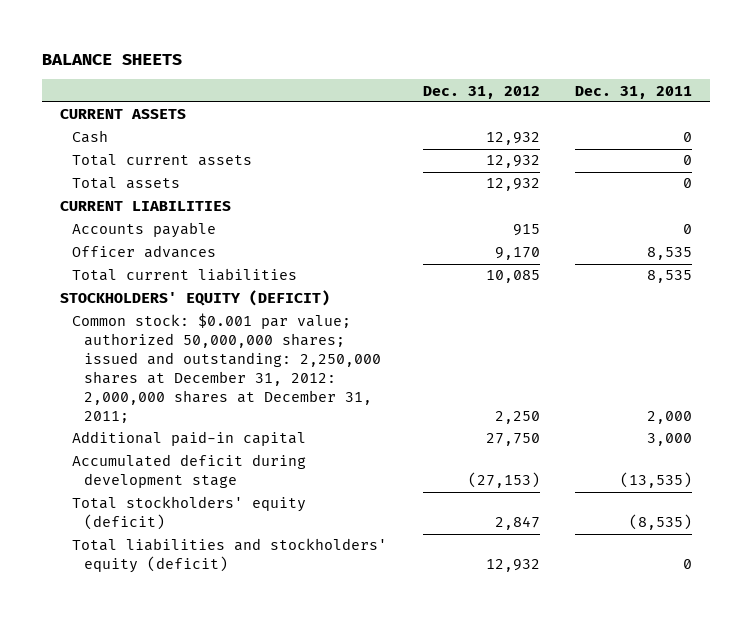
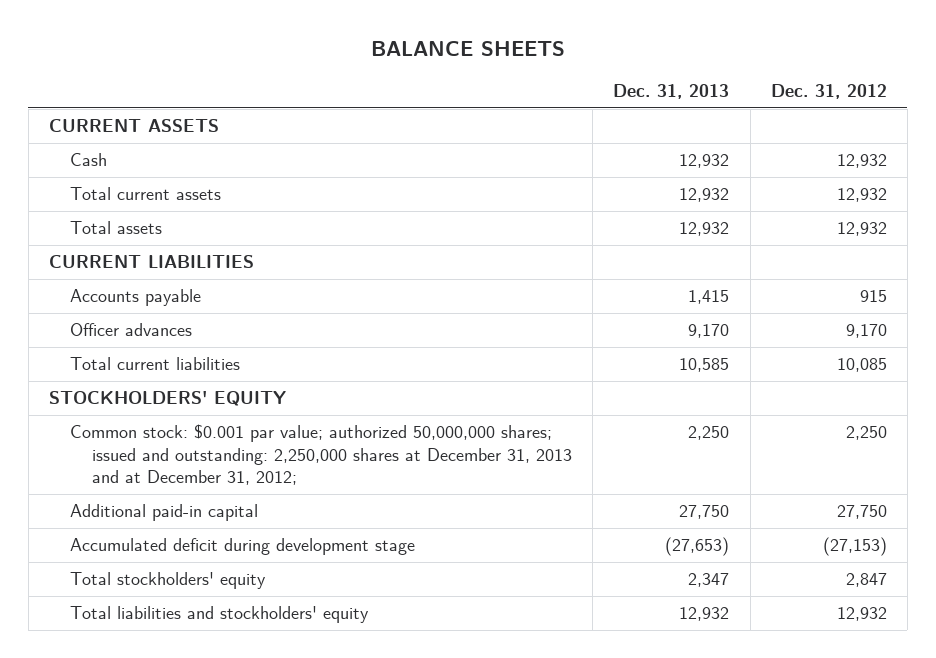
- | Dec. 31, 2012 | Dec. 31, 2011
+ | Dec. 31, 2013 | Dec. 31, 2012
- STOCKHOLDERS' EQUITY (DEFICIT)
- Common stock: $0.001 par value; authorized 50,000,000 shares; issued and outstanding: 2,250,000 shares at December 31, 2012: 2,000,000 shares at December 31, 2011; | 2,250 | 2,000
+ STOCKHOLDERS' EQUITY
+ Common stock: $0.001 par value; authorized 50,000,000 shares; issued and outstanding: 2,250,000 shares at December 31, 2013 and at December 31, 2012; | 2,250 | 2,250
- Total stockholders' equity (deficit) | 2,847 | (8,535)
- Total liabilities and stockholders' equity (deficit) | 12,932 | 0
+ Total stockholders' equity | 2,347 | 2,847
+ Total liabilities and stockholders' equity | 12,932 | 12,932

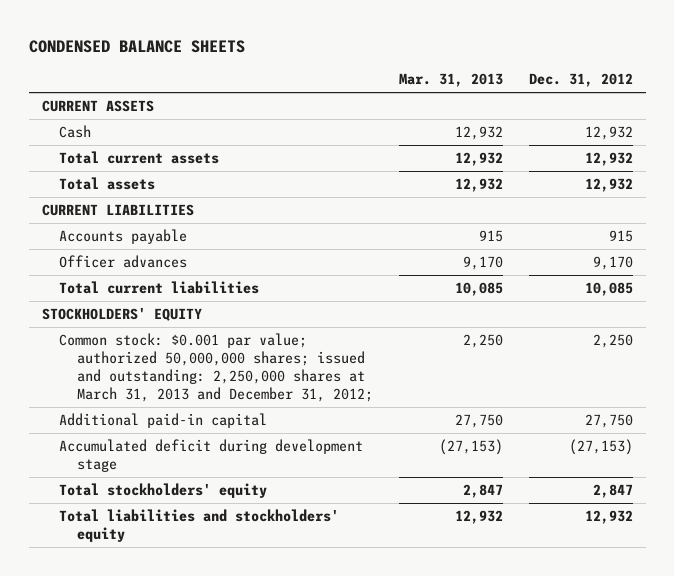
- BALANCE SHEETS
+ CONDENSED BALANCE SHEETS
- | Dec. 31, 2013 | Dec. 31, 2012
+ | Mar. 31, 2013 | Dec. 31, 2012
- Common stock: $0.001 par value; authorized 50,000,000 shares; issued and outstanding: 2,250,000 shares at December 31, 2013 and at December 31, 2012; | 2,250 | 2,250
+ Common stock: $0.001 par value; authorized 50,000,000 shares; issued and outstanding: 2,250,000 shares at March 31, 2013 and December 31, 2012; | 2,250 | 2,250

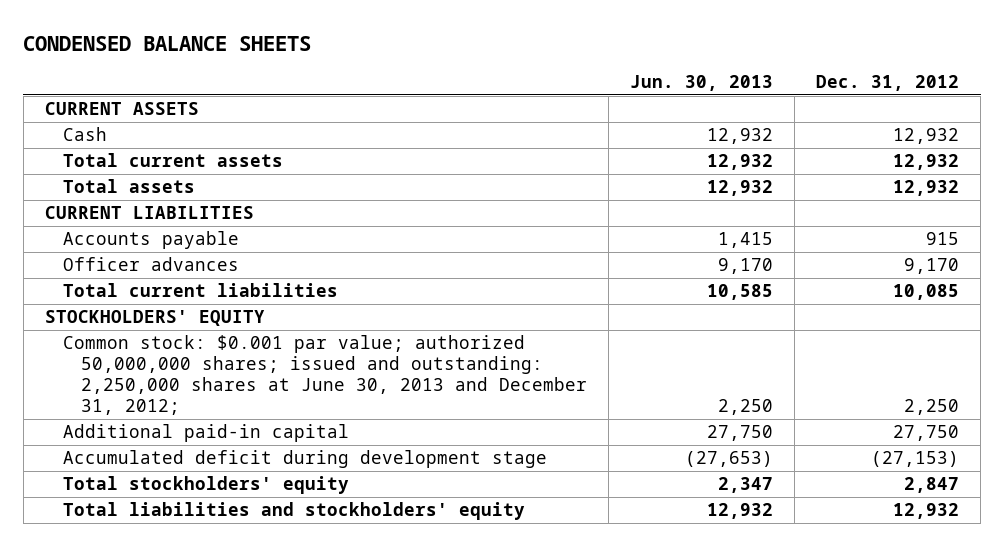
- | Mar. 31, 2013 | Dec. 31, 2012
+ | Jun. 30, 2013 | Dec. 31, 2012
- Common stock: $0.001 par value; authorized 50,000,000 shares; issued and outstanding: 2,250,000 shares at March 31, 2013 and December 31, 2012; | 2,250 | 2,250
+ Common stock: $0.001 par value; authorized 50,000,000 shares; issued and outstanding: 2,250,000 shares at June 30, 2013 and December 31, 2012; | 2,250 | 2,250

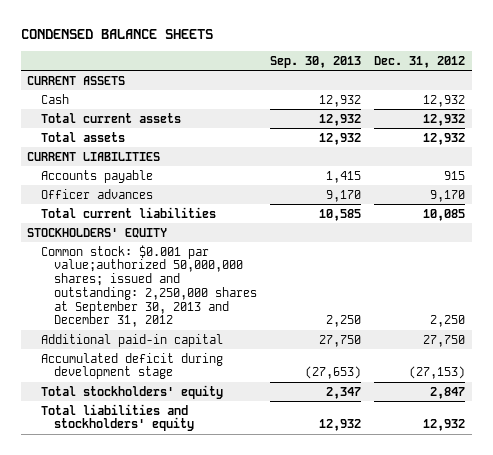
- | Jun. 30, 2013 | Dec. 31, 2012
+ | Sep. 30, 2013 | Dec. 31, 2012
- Common stock: $0.001 par value; authorized 50,000,000 shares; issued and outstanding: 2,250,000 shares at June 30, 2013 and December 31, 2012; | 2,250 | 2,250
+ Common stock: $0.001 par value;authorized 50,000,000 shares; issued and outstanding: 2,250,000 shares at September 30, 2013 and December 31, 2012 | 2,250 | 2,250

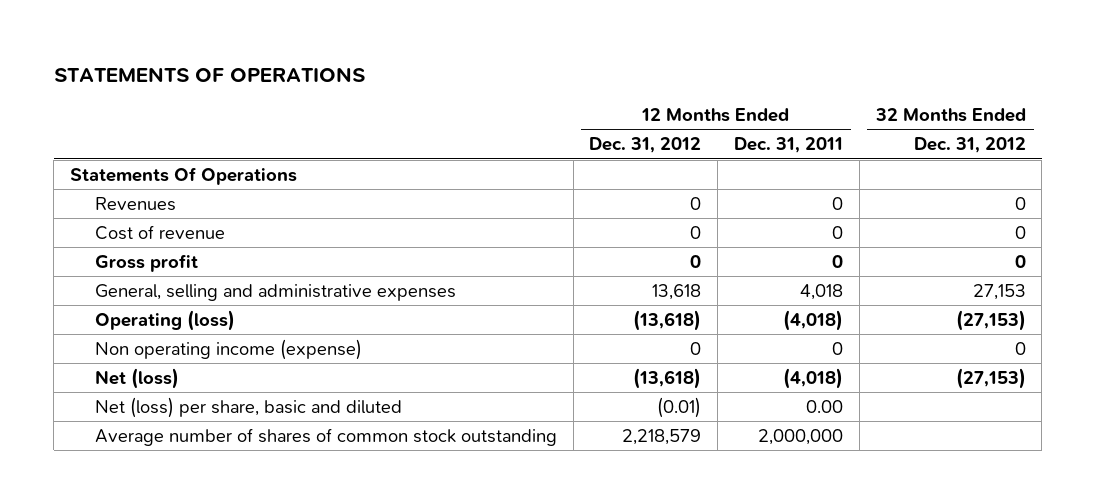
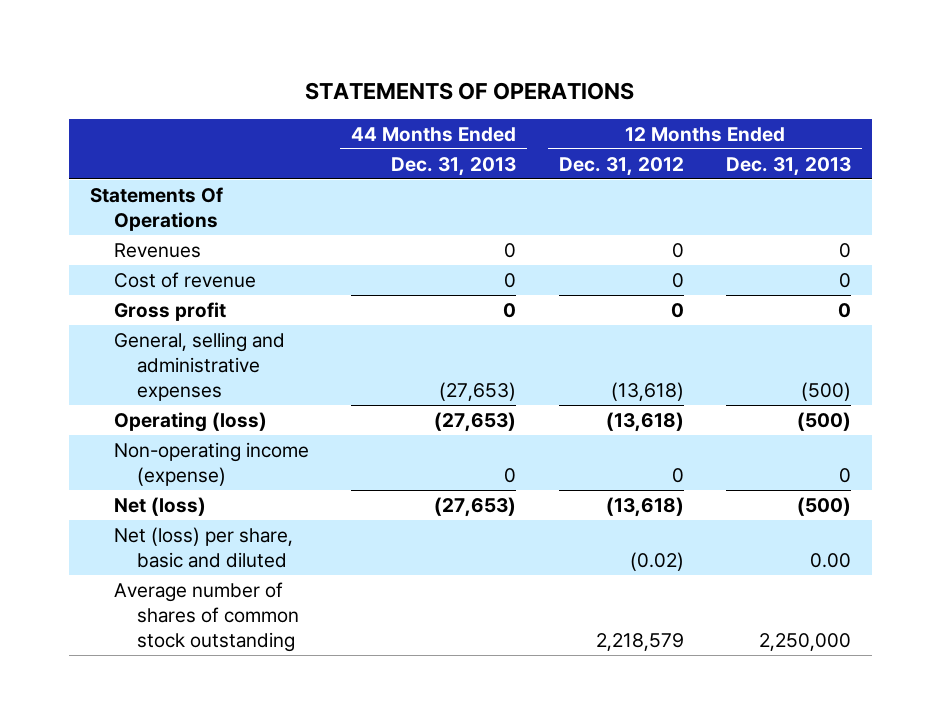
- | 12 Months Ended Dec. 31, 2012 | 12 Months Ended Dec. 31, 2011 | 32 Months Ended Dec. 31, 2012
+ | 44 Months Ended Dec. 31, 2013 | 12 Months Ended Dec. 31, 2012 | 12 Months Ended Dec. 31, 2013
- General, selling and administrative expenses | 13,618 | 4,018 | 27,153
+ General, selling and administrative expenses | (27,653) | (13,618) | (500)
- Non operating income (expense) | 0 | 0 | 0
+ Non-operating income (expense) | 0 | 0 | 0
- Net (loss) per share, basic and diluted | (0.01) | 0.00 |
+ Net (loss) per share, basic and diluted | | (0.02) | 0.00

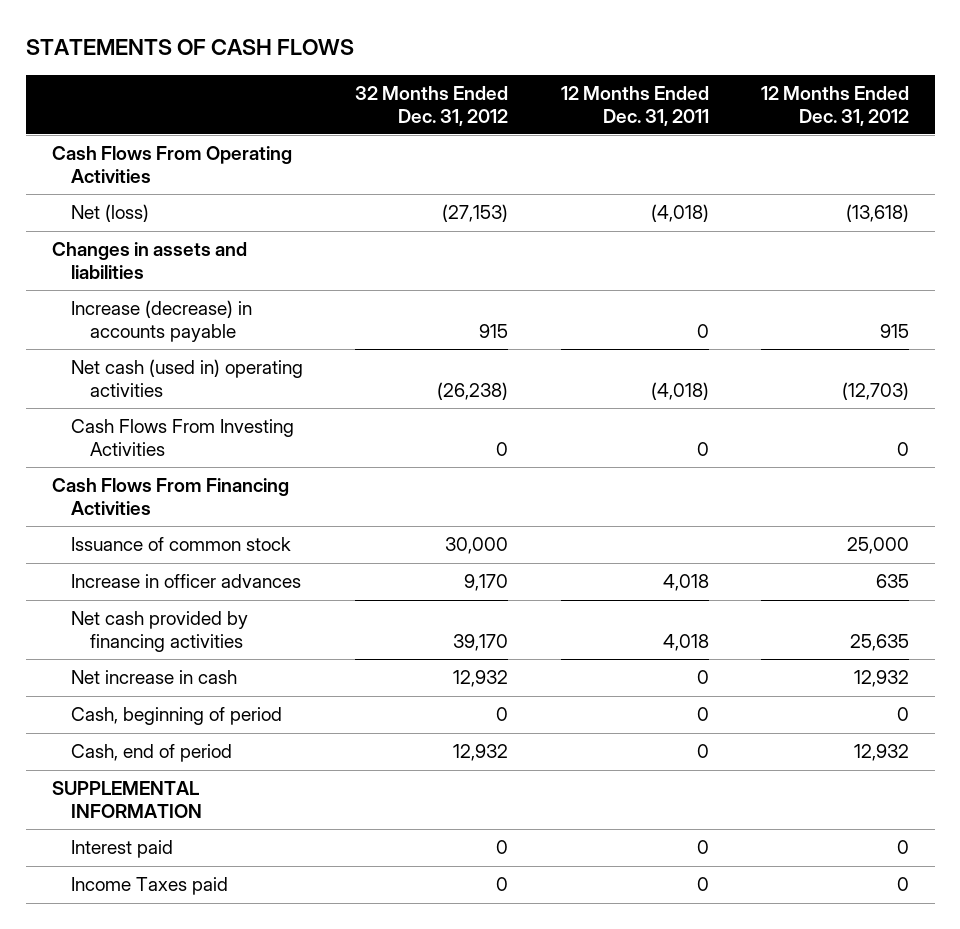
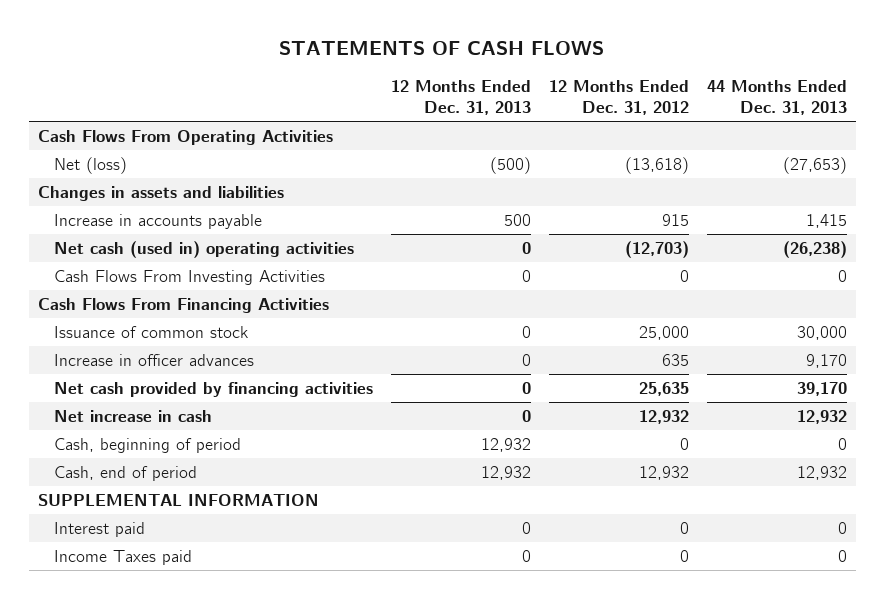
- | 32 Months Ended Dec. 31, 2012 | 12 Months Ended Dec. 31, 2011 | 12 Months Ended Dec. 31, 2012
+ | 12 Months Ended Dec. 31, 2013 | 12 Months Ended Dec. 31, 2012 | 44 Months Ended Dec. 31, 2013
- Increase (decrease) in accounts payable | 915 | 0 | 915
+ Increase in accounts payable | 500 | 915 | 1,415

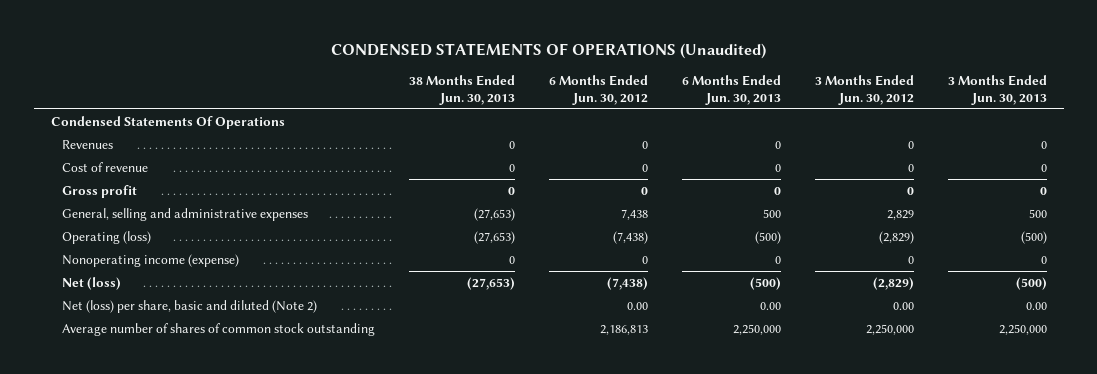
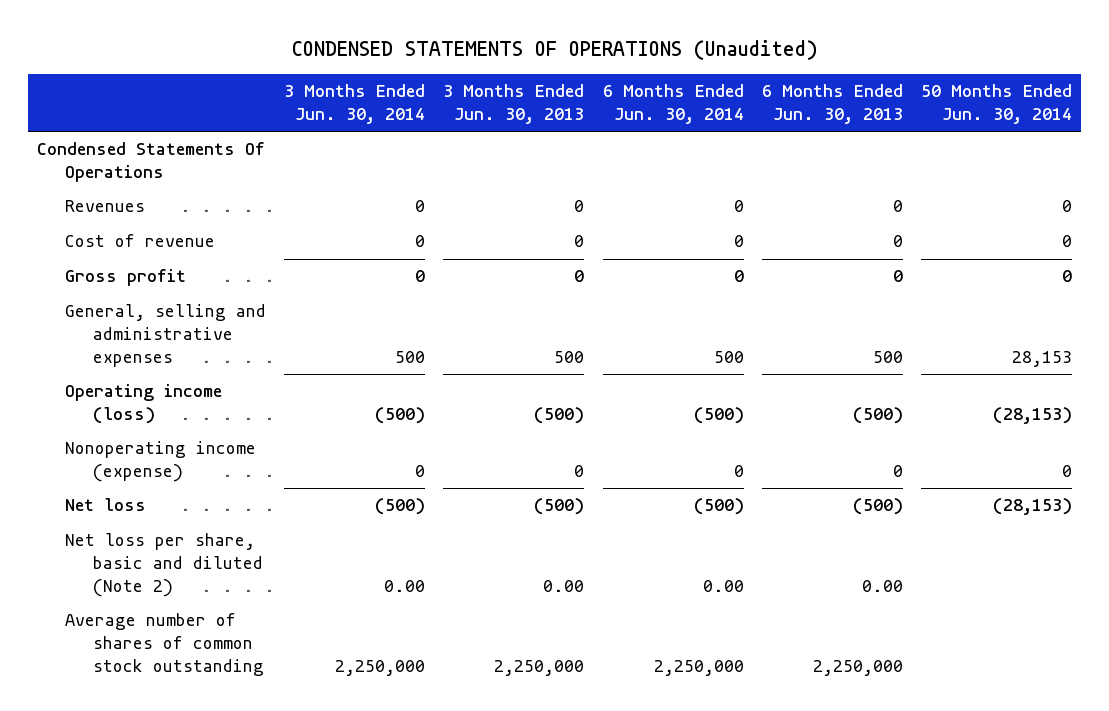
- | 38 Months Ended Jun. 30, 2013 | 6 Months Ended Jun. 30, 2012 | 6 Months Ended Jun. 30, 2013 | 3 Months Ended Jun. 30, 2012 | 3 Months Ended Jun. 30, 2013
+ | 3 Months Ended Jun. 30, 2014 | 3 Months Ended Jun. 30, 2013 | 6 Months Ended Jun. 30, 2014 | 6 Months Ended Jun. 30, 2013 | 50 Months Ended Jun. 30, 2014
- Operating (loss) | (27,653) | (7,438) | (500) | (2,829) | (500)
+ Operating income (loss) | (500) | (500) | (500) | (500) | (28,153)
- Net (loss) | (27,653) | (7,438) | (500) | (2,829) | (500)
- Net (loss) per share, basic and diluted (Note 2) | | 0.00 | 0.00 | 0.00 | 0.00
+ Net loss | (500) | (500) | (500) | (500) | (28,153)
+ Net loss per share, basic and diluted (Note 2) | 0.00 | 0.00 | 0.00 | 0.00 |

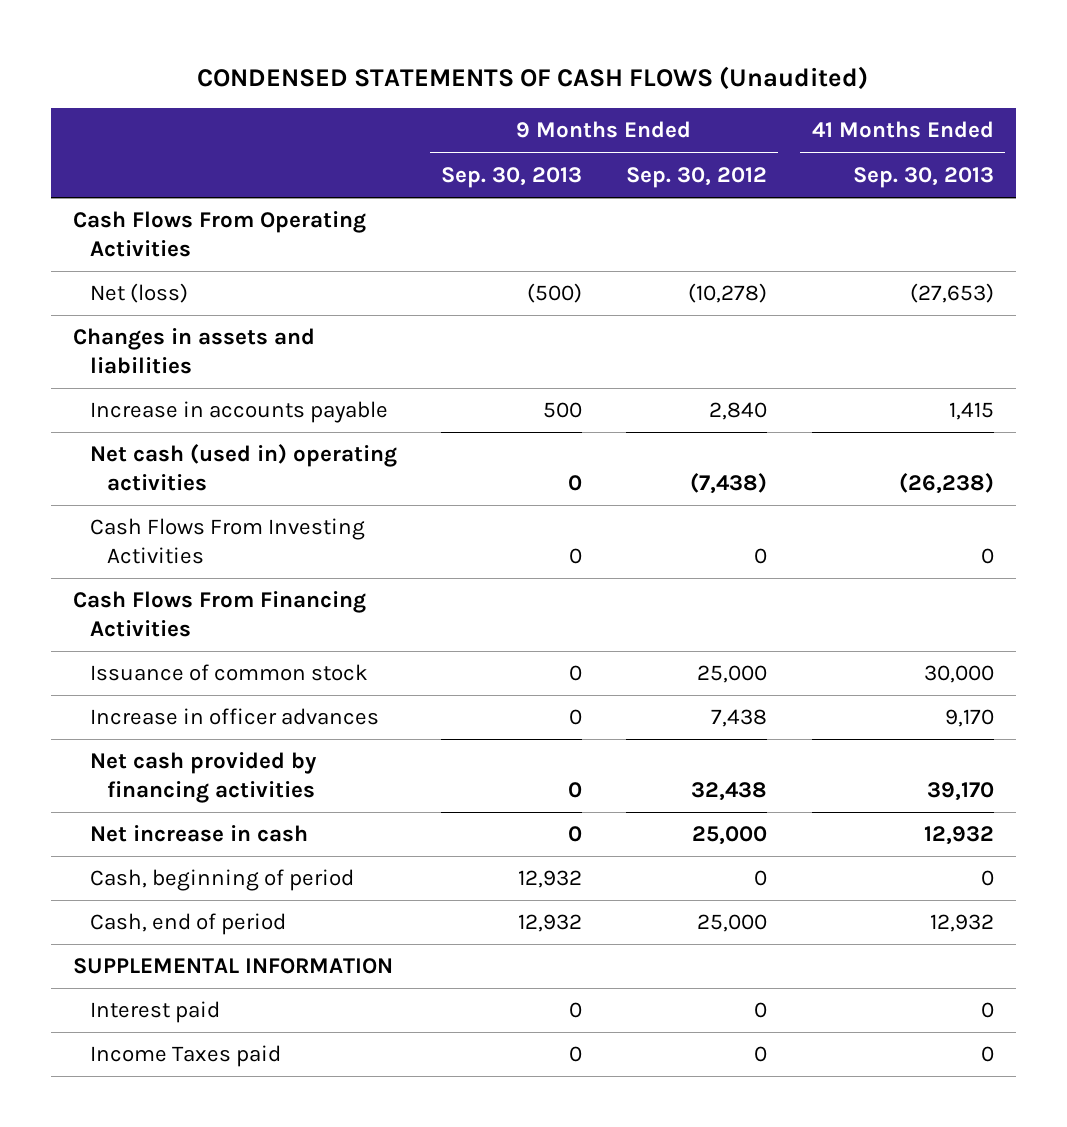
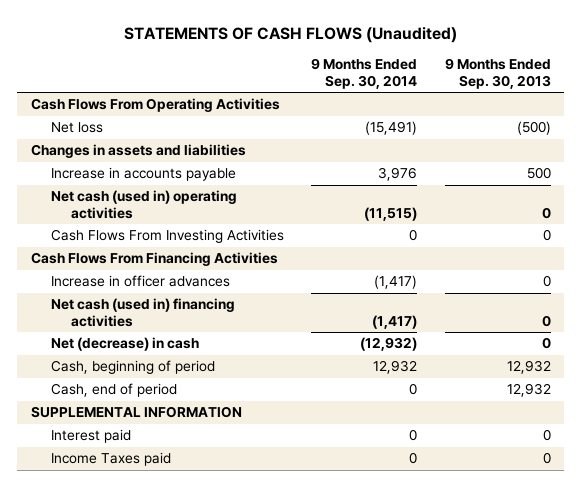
- CONDENSED STATEMENTS OF CASH FLOWS (Unaudited)
+ STATEMENTS OF CASH FLOWS (Unaudited)
- | 9 Months Ended Sep. 30, 2013 | 9 Months Ended Sep. 30, 2012 | 41 Months Ended Sep. 30, 2013
+ | 9 Months Ended Sep. 30, 2014 | 9 Months Ended Sep. 30, 2013
- Net (loss) | (500) | (10,278) | (27,653)
+ Net loss | (15,491) | (500)
- Issuance of common stock | 0 | 25,000 | 30,000
- Net cash provided by financing activities | 0 | 32,438 | 39,170
- Net increase in cash | 0 | 25,000 | 12,932
+ Net cash (used in) financing activities | (1,417) | 0
+ Net (decrease) in cash | (12,932) | 0

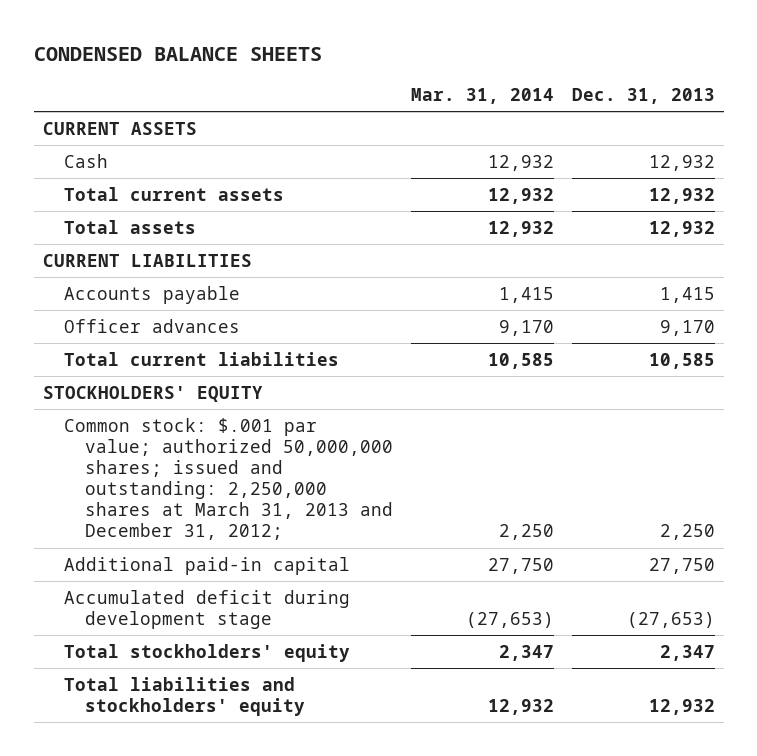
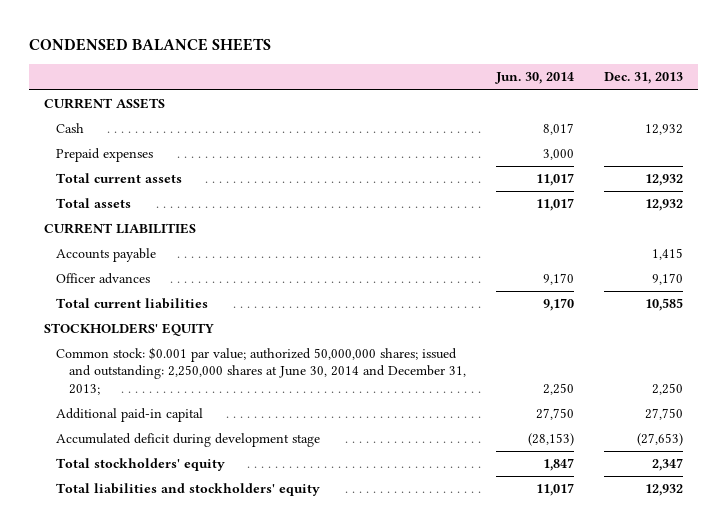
- | Mar. 31, 2014 | Dec. 31, 2013
+ | Jun. 30, 2014 | Dec. 31, 2013
+ Prepaid expenses | 3,000 |
- Common stock: $.001 par value; authorized 50,000,000 shares; issued and outstanding: 2,250,000 shares at March 31, 2013 and December 31, 2012; | 2,250 | 2,250
+ Common stock: $0.001 par value; authorized 50,000,000 shares; issued and outstanding: 2,250,000 shares at June 30, 2014 and December 31, 2013; | 2,250 | 2,250

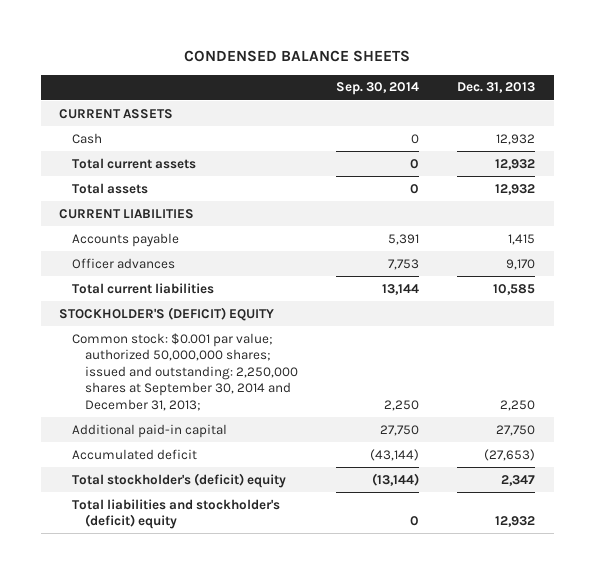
- | Jun. 30, 2014 | Dec. 31, 2013
+ | Sep. 30, 2014 | Dec. 31, 2013
- Prepaid expenses | 3,000 |
- STOCKHOLDERS' EQUITY
- Common stock: $0.001 par value; authorized 50,000,000 shares; issued and outstanding: 2,250,000 shares at June 30, 2014 and December 31, 2013; | 2,250 | 2,250
+ STOCKHOLDER'S (DEFICIT) EQUITY
+ Common stock: $0.001 par value; authorized 50,000,000 shares; issued and outstanding: 2,250,000 shares at September 30, 2014 and December 31, 2013; | 2,250 | 2,250
- Accumulated deficit during development stage | (28,153) | (27,653)
- Total stockholders' equity | 1,847 | 2,347
- Total liabilities and stockholders' equity | 11,017 | 12,932
+ Accumulated deficit | (43,144) | (27,653)
+ Total stockholder's (deficit) equity | (13,144) | 2,347
+ Total liabilities and stockholder's (deficit) equity | 0 | 12,932

